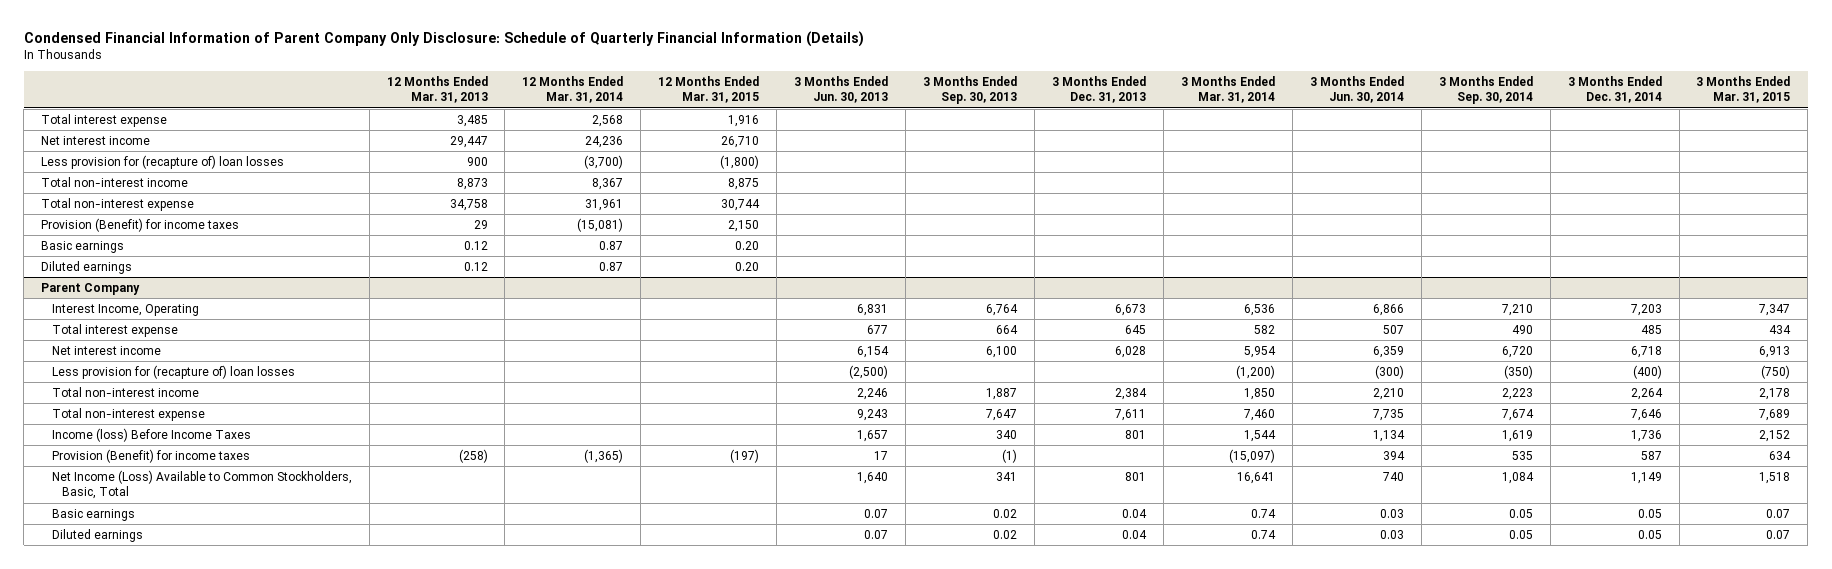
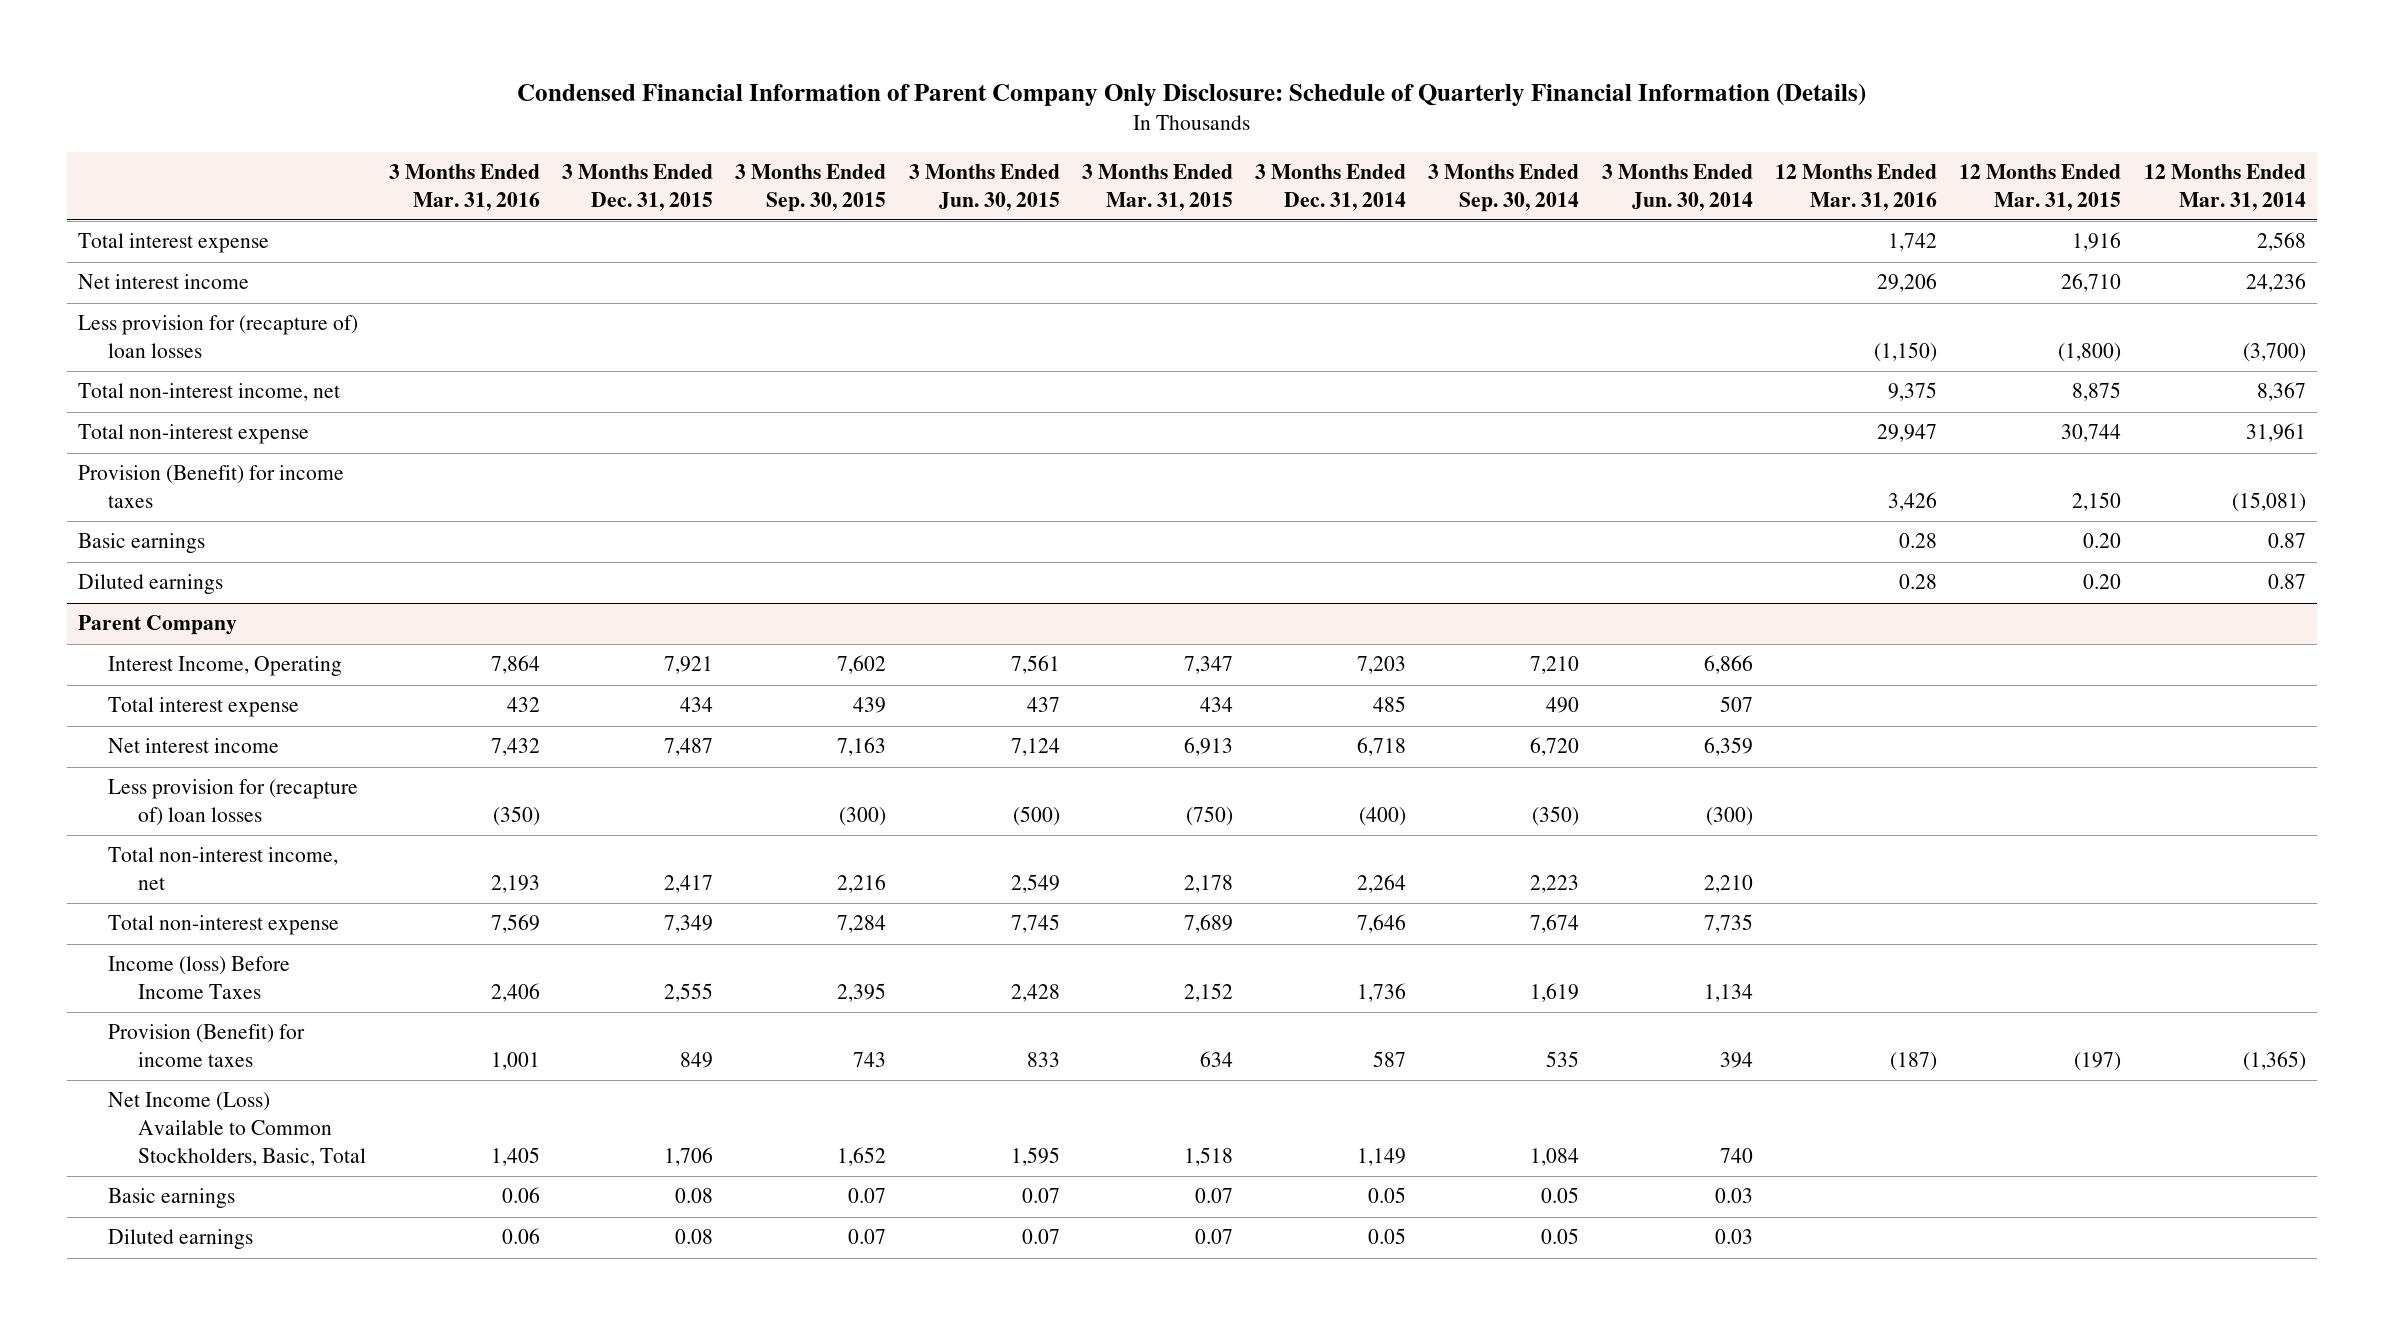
- | 12 Months Ended Mar. 31, 2013 | 12 Months Ended Mar. 31, 2014 | 12 Months Ended Mar. 31, 2015 | 3 Months Ended Jun. 30, 2013 | 3 Months Ended Sep. 30, 2013 | 3 Months Ended Dec. 31, 2013 | 3 Months Ended Mar. 31, 2014 | 3 Months Ended Jun. 30, 2014 | 3 Months Ended Sep. 30, 2014 | 3 Months Ended Dec. 31, 2014 | 3 Months Ended Mar. 31, 2015
+ | 3 Months Ended Mar. 31, 2016 | 3 Months Ended Dec. 31, 2015 | 3 Months Ended Sep. 30, 2015 | 3 Months Ended Jun. 30, 2015 | 3 Months Ended Mar. 31, 2015 | 3 Months Ended Dec. 31, 2014 | 3 Months Ended Sep. 30, 2014 | 3 Months Ended Jun. 30, 2014 | 12 Months Ended Mar. 31, 2016 | 12 Months Ended Mar. 31, 2015 | 12 Months Ended Mar. 31, 2014
- Total non-interest income | 8,873 | 8,367 | 8,875 | | | | | | | |
+ Total non-interest income, net | | | | | | | | | 9,375 | 8,875 | 8,367
@ Parent Company
- Total non-interest income | | | | 2,246 | 1,887 | 2,384 | 1,850 | 2,210 | 2,223 | 2,264 | 2,178
+ Total non-interest income, net | 2,193 | 2,417 | 2,216 | 2,549 | 2,178 | 2,264 | 2,223 | 2,210 | | |

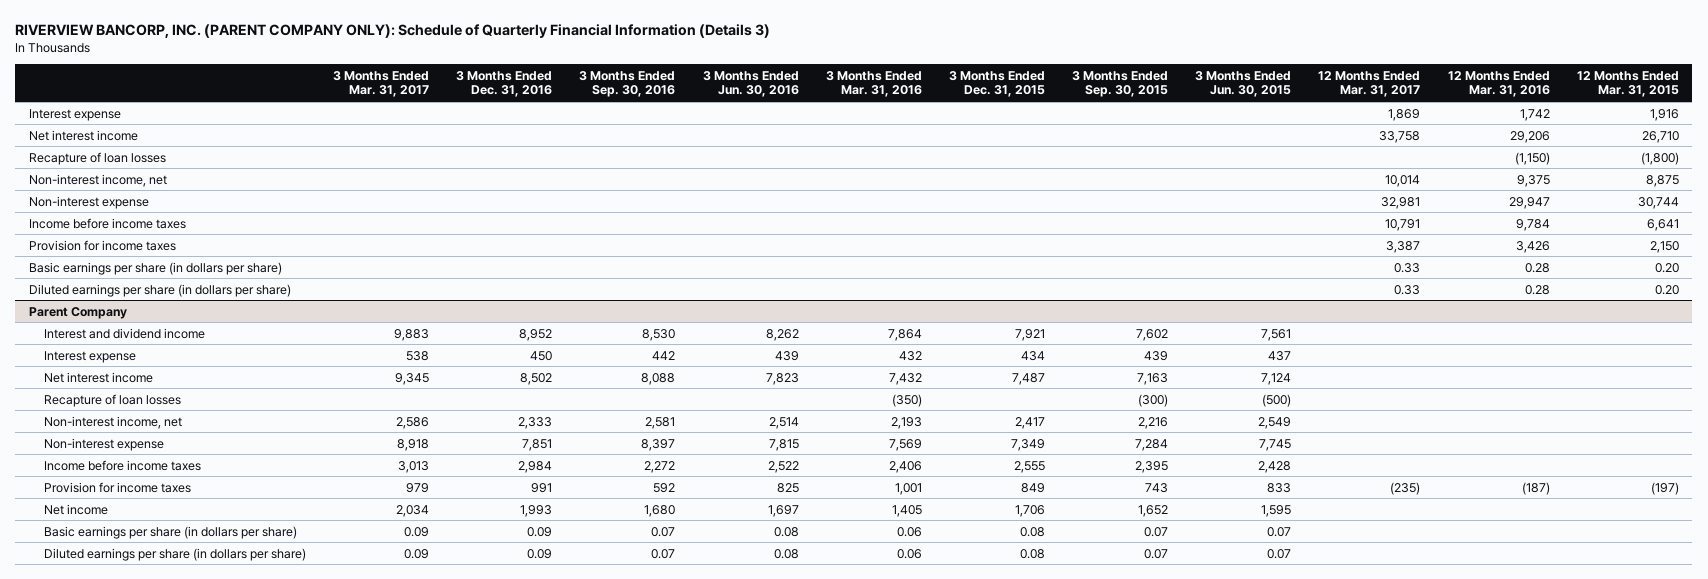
- Condensed Financial Information of Parent Company Only Disclosure: Schedule of Quarterly Financial Information (Details)
+ RIVERVIEW BANCORP, INC. (PARENT COMPANY ONLY): Schedule of Quarterly Financial Information (Details 3)
- | 3 Months Ended Mar. 31, 2016 | 3 Months Ended Dec. 31, 2015 | 3 Months Ended Sep. 30, 2015 | 3 Months Ended Jun. 30, 2015 | 3 Months Ended Mar. 31, 2015 | 3 Months Ended Dec. 31, 2014 | 3 Months Ended Sep. 30, 2014 | 3 Months Ended Jun. 30, 2014 | 12 Months Ended Mar. 31, 2016 | 12 Months Ended Mar. 31, 2015 | 12 Months Ended Mar. 31, 2014
+ | 3 Months Ended Mar. 31, 2017 | 3 Months Ended Dec. 31, 2016 | 3 Months Ended Sep. 30, 2016 | 3 Months Ended Jun. 30, 2016 | 3 Months Ended Mar. 31, 2016 | 3 Months Ended Dec. 31, 2015 | 3 Months Ended Sep. 30, 2015 | 3 Months Ended Jun. 30, 2015 | 12 Months Ended Mar. 31, 2017 | 12 Months Ended Mar. 31, 2016 | 12 Months Ended Mar. 31, 2015
- Total interest expense | | | | | | | | | 1,742 | 1,916 | 2,568
+ Interest expense | | | | | | | | | 1,869 | 1,742 | 1,916
- Less provision for (recapture of) loan losses | | | | | | | | | (1,150) | (1,800) | (3,700)
- Total non-interest income, net | | | | | | | | | 9,375 | 8,875 | 8,367
- Total non-interest expense | | | | | | | | | 29,947 | 30,744 | 31,961
- Provision (Benefit) for income taxes | | | | | | | | | 3,426 | 2,150 | (15,081)
- Basic earnings | | | | | | | | | 0.28 | 0.20 | 0.87
- Diluted earnings | | | | | | | | | 0.28 | 0.20 | 0.87
+ Recapture of loan losses | | | | | | | | | | (1,150) | (1,800)
+ Non-interest income, net | | | | | | | | | 10,014 | 9,375 | 8,875
+ Non-interest expense | | | | | | | | | 32,981 | 29,947 | 30,744
+ Income before income taxes | | | | | | | | | 10,791 | 9,784 | 6,641
+ Provision for income taxes | | | | | | | | | 3,387 | 3,426 | 2,150
+ Basic earnings per share (in dollars per share) | | | | | | | | | 0.33 | 0.28 | 0.20
+ Diluted earnings per share (in dollars per share) | | | | | | | | | 0.33 | 0.28 | 0.20
@ Parent Company
- Interest Income, Operating | 7,864 | 7,921 | 7,602 | 7,561 | 7,347 | 7,203 | 7,210 | 6,866 | | |
- Total interest expense | 432 | 434 | 439 | 437 | 434 | 485 | 490 | 507 | | |
+ Interest and dividend income | 9,883 | 8,952 | 8,530 | 8,262 | 7,864 | 7,921 | 7,602 | 7,561 | | |
+ Interest expense | 538 | 450 | 442 | 439 | 432 | 434 | 439 | 437 | | |
- Less provision for (recapture of) loan losses | (350) | | (300) | (500) | (750) | (400) | (350) | (300) | | |
- Total non-interest income, net | 2,193 | 2,417 | 2,216 | 2,549 | 2,178 | 2,264 | 2,223 | 2,210 | | |
- Total non-interest expense | 7,569 | 7,349 | 7,284 | 7,745 | 7,689 | 7,646 | 7,674 | 7,735 | | |
- Income (loss) Before Income Taxes | 2,406 | 2,555 | 2,395 | 2,428 | 2,152 | 1,736 | 1,619 | 1,134 | | |
- Provision (Benefit) for income taxes | 1,001 | 849 | 743 | 833 | 634 | 587 | 535 | 394 | (187) | (197) | (1,365)
- Net Income (Loss) Available to Common Stockholders, Basic, Total | 1,405 | 1,706 | 1,652 | 1,595 | 1,518 | 1,149 | 1,084 | 740 | | |
- Basic earnings | 0.06 | 0.08 | 0.07 | 0.07 | 0.07 | 0.05 | 0.05 | 0.03 | | |
- Diluted earnings | 0.06 | 0.08 | 0.07 | 0.07 | 0.07 | 0.05 | 0.05 | 0.03 | | |
+ Recapture of loan losses | | | | | (350) | | (300) | (500) | | |
+ Non-interest income, net | 2,586 | 2,333 | 2,581 | 2,514 | 2,193 | 2,417 | 2,216 | 2,549 | | |
+ Non-interest expense | 8,918 | 7,851 | 8,397 | 7,815 | 7,569 | 7,349 | 7,284 | 7,745 | | |
+ Income before income taxes | 3,013 | 2,984 | 2,272 | 2,522 | 2,406 | 2,555 | 2,395 | 2,428 | | |
+ Provision for income taxes | 979 | 991 | 592 | 825 | 1,001 | 849 | 743 | 833 | (235) | (187) | (197)
+ Net income | 2,034 | 1,993 | 1,680 | 1,697 | 1,405 | 1,706 | 1,652 | 1,595 | | |
+ Basic earnings per share (in dollars per share) | 0.09 | 0.09 | 0.07 | 0.08 | 0.06 | 0.08 | 0.07 | 0.07 | | |
+ Diluted earnings per share (in dollars per share) | 0.09 | 0.09 | 0.07 | 0.08 | 0.06 | 0.08 | 0.07 | 0.07 | | |

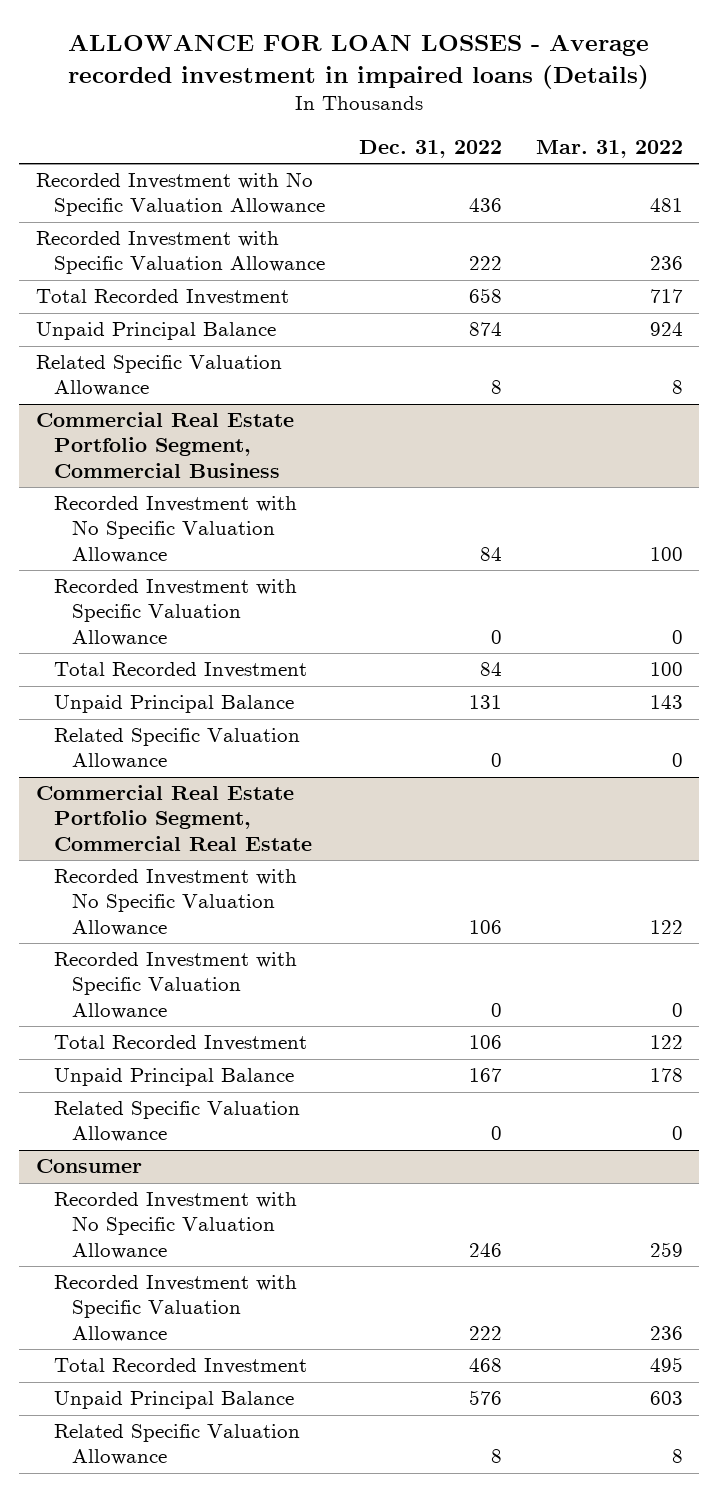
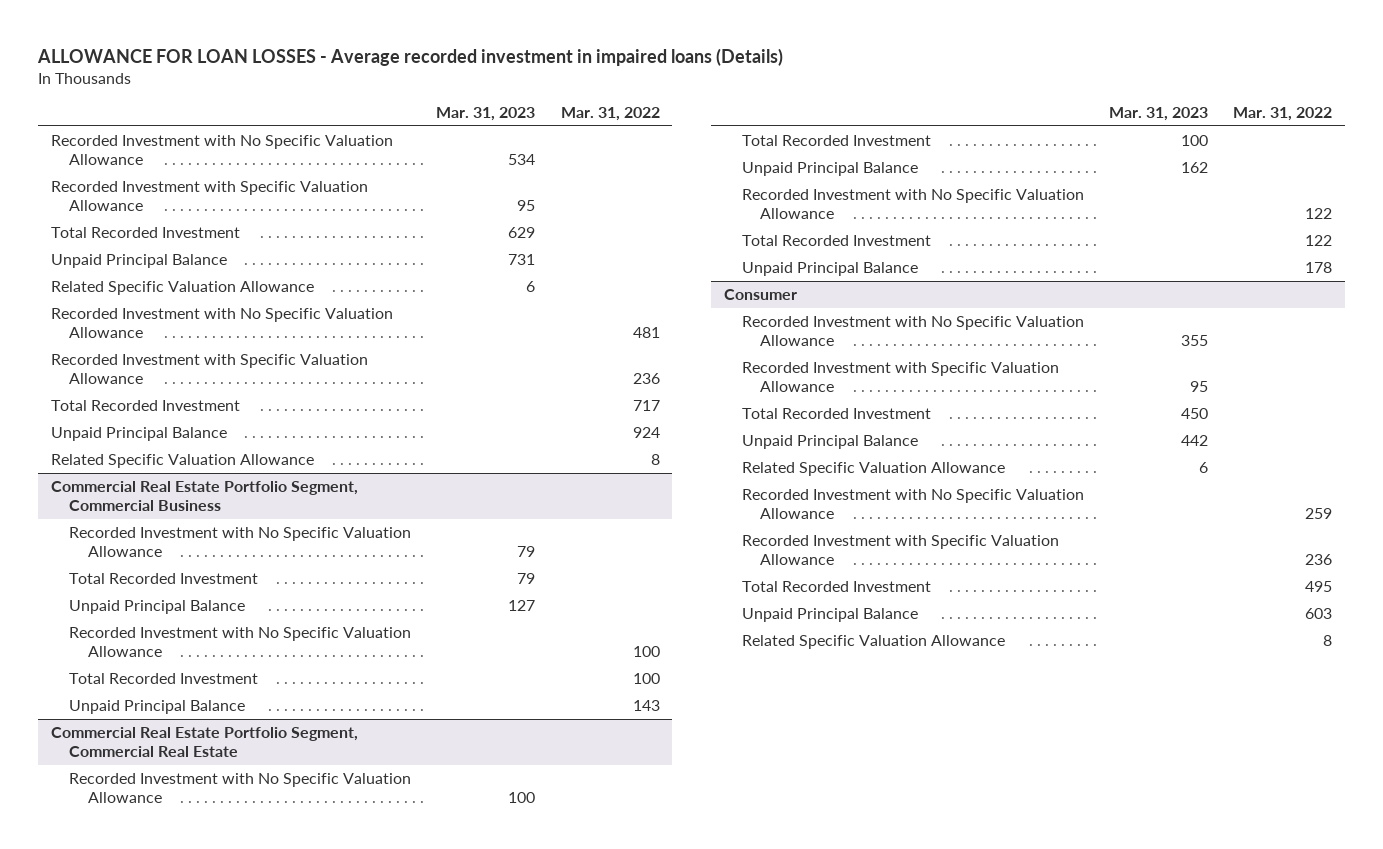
- | Dec. 31, 2022 | Mar. 31, 2022
+ | Mar. 31, 2023 | Mar. 31, 2022
+ Recorded Investment with No Specific Valuation Allowance | 534 |
+ Recorded Investment with Specific Valuation Allowance | 95 |
+ Total Recorded Investment | 629 |
+ Unpaid Principal Balance | 731 |
+ Related Specific Valuation Allowance | 6 |
@ Commercial Real Estate Portfolio Segment, Commercial Business
+ Recorded Investment with No Specific Valuation Allowance | 79 |
+ Total Recorded Investment | 79 |
+ Unpaid Principal Balance | 127 |
- Recorded Investment with Specific Valuation Allowance | 0 | 0
- Related Specific Valuation Allowance | 0 | 0
@ Commercial Real Estate Portfolio Segment, Commercial Real Estate
+ Recorded Investment with No Specific Valuation Allowance | 100 |
+ Total Recorded Investment | 100 |
+ Unpaid Principal Balance | 162 |
- Recorded Investment with Specific Valuation Allowance | 0 | 0
- Related Specific Valuation Allowance | 0 | 0
@ Consumer
+ Recorded Investment with No Specific Valuation Allowance | 355 |
+ Recorded Investment with Specific Valuation Allowance | 95 |
+ Total Recorded Investment | 450 |
+ Unpaid Principal Balance | 442 |
+ Related Specific Valuation Allowance | 6 |

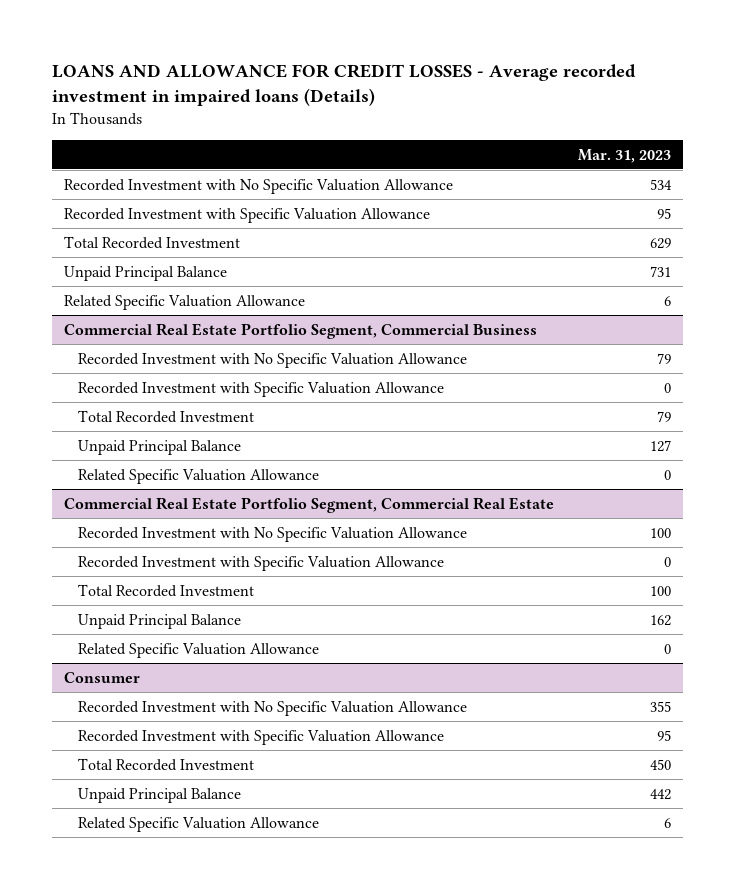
- ALLOWANCE FOR LOAN LOSSES - Average recorded investment in impaired loans (Details)
+ LOANS AND ALLOWANCE FOR CREDIT LOSSES - Average recorded investment in impaired loans (Details)
- | Mar. 31, 2023 | Mar. 31, 2022
+ | Mar. 31, 2023
- Recorded Investment with No Specific Valuation Allowance | | 481
- Recorded Investment with Specific Valuation Allowance | | 236
- Total Recorded Investment | | 717
- Unpaid Principal Balance | | 924
- Related Specific Valuation Allowance | | 8
@ Commercial Real Estate Portfolio Segment, Commercial Business
+ Recorded Investment with Specific Valuation Allowance | 0
- Recorded Investment with No Specific Valuation Allowance | | 100
- Total Recorded Investment | | 100
- Unpaid Principal Balance | | 143
+ Related Specific Valuation Allowance | 0
@ Commercial Real Estate Portfolio Segment, Commercial Real Estate
+ Recorded Investment with Specific Valuation Allowance | 0
- Recorded Investment with No Specific Valuation Allowance | | 122
- Total Recorded Investment | | 122
- Unpaid Principal Balance | | 178
+ Related Specific Valuation Allowance | 0
@ Consumer
- Recorded Investment with No Specific Valuation Allowance | | 259
- Recorded Investment with Specific Valuation Allowance | | 236
- Total Recorded Investment | | 495
- Unpaid Principal Balance | | 603
- Related Specific Valuation Allowance | | 8

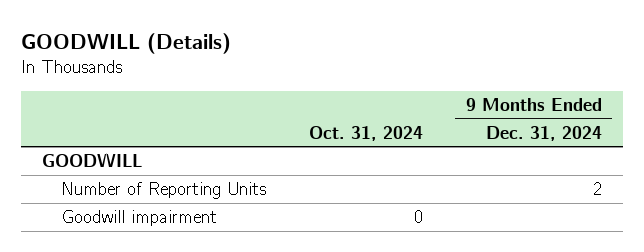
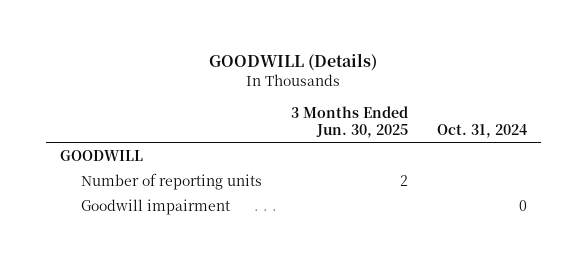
- | Oct. 31, 2024 | 9 Months Ended Dec. 31, 2024
+ | 3 Months Ended Jun. 30, 2025 | Oct. 31, 2024
- Number of Reporting Units | | 2
+ Number of reporting units | 2 |

